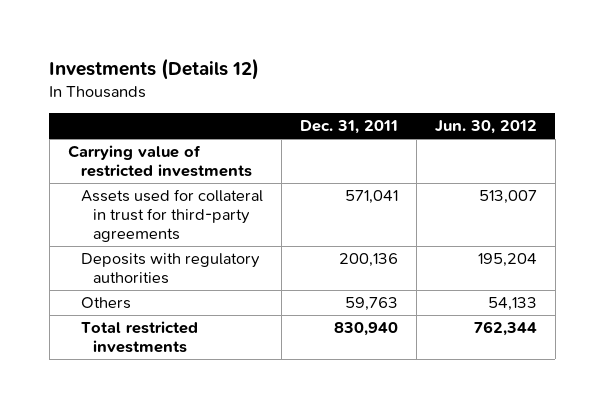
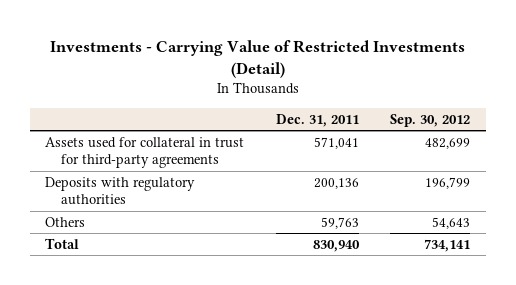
- Investments (Details 12)
+ Investments - Carrying Value of Restricted Investments (Detail)
- | Dec. 31, 2011 | Jun. 30, 2012
+ | Dec. 31, 2011 | Sep. 30, 2012
- Carrying value of restricted investments
- Total restricted investments | 830,940 | 762,344
+ Total | 830,940 | 734,141

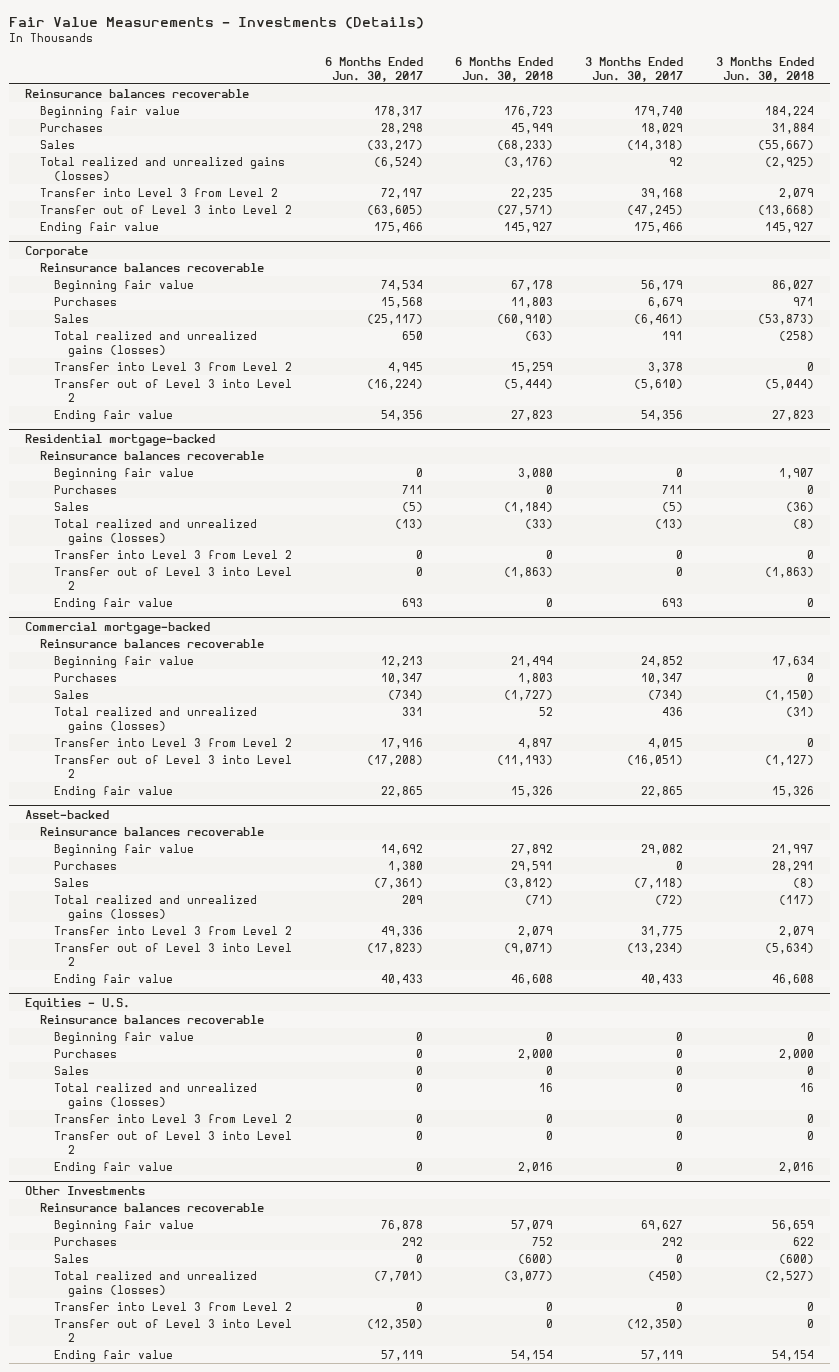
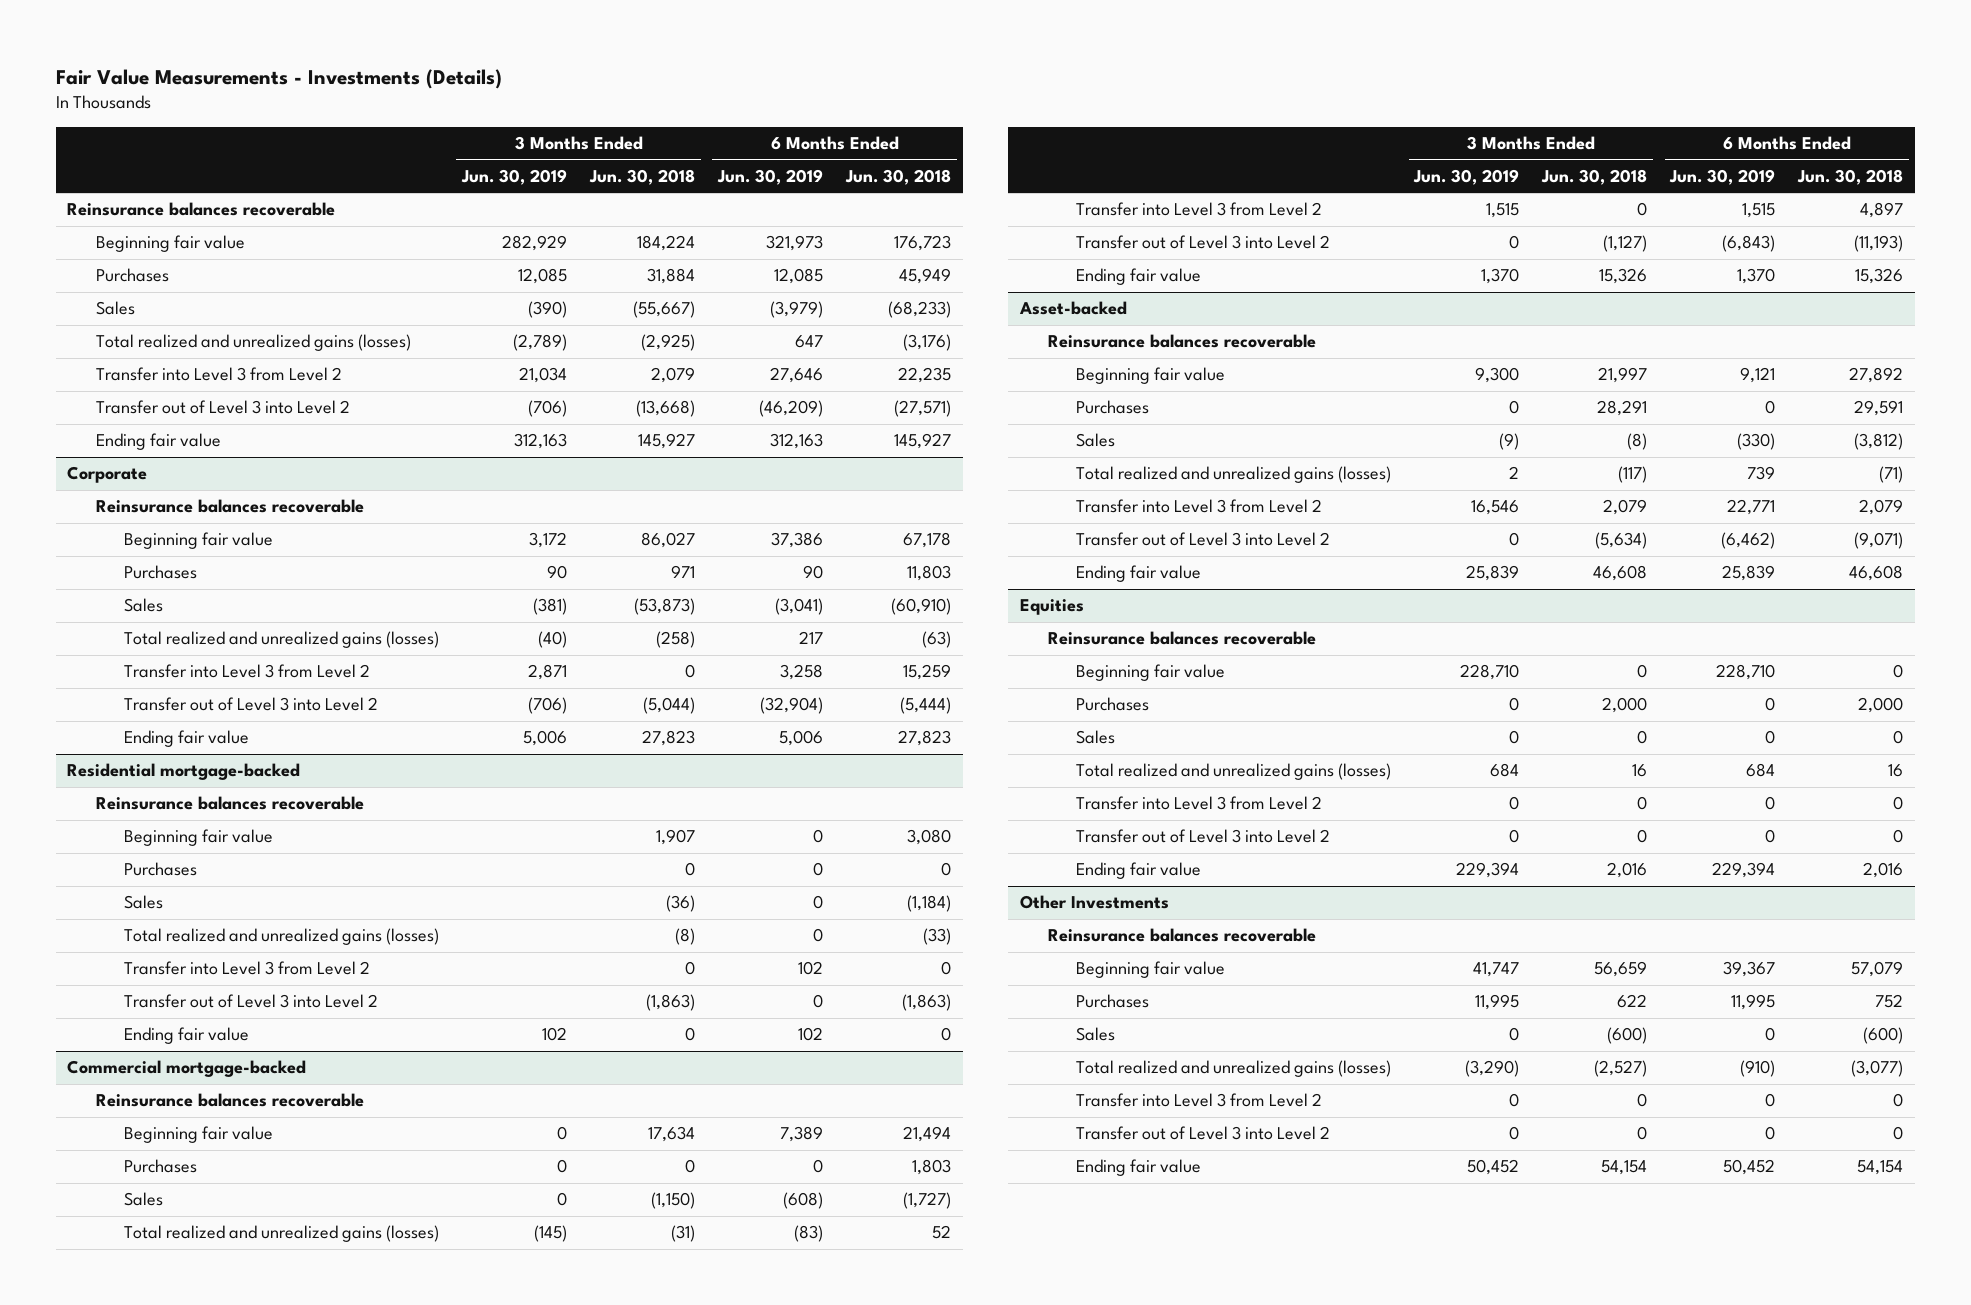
- | 6 Months Ended Jun. 30, 2017 | 6 Months Ended Jun. 30, 2018 | 3 Months Ended Jun. 30, 2017 | 3 Months Ended Jun. 30, 2018
+ | 3 Months Ended Jun. 30, 2019 | 3 Months Ended Jun. 30, 2018 | 6 Months Ended Jun. 30, 2019 | 6 Months Ended Jun. 30, 2018
- Equities - U.S.
+ Equities

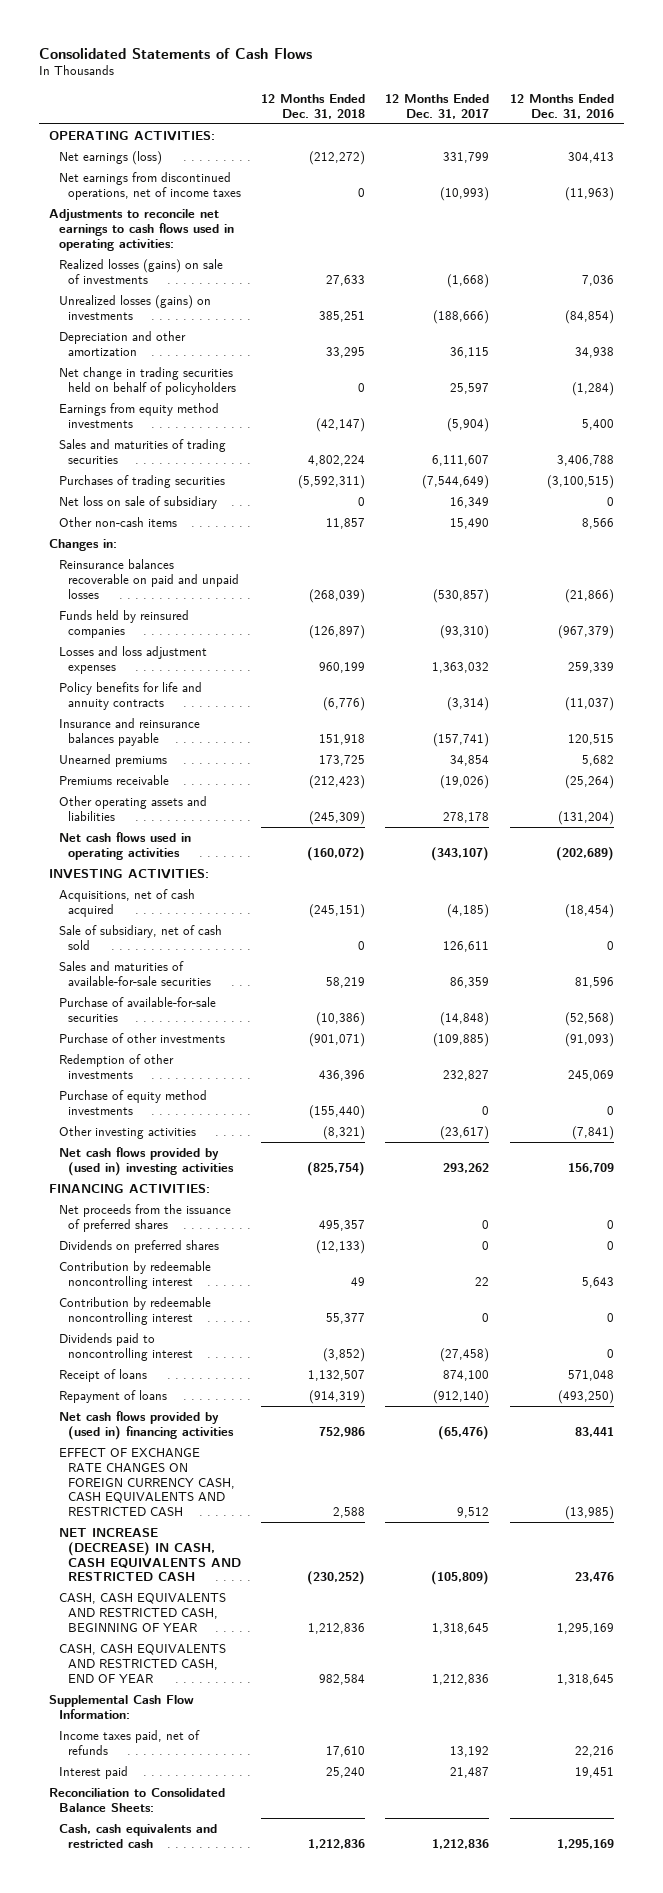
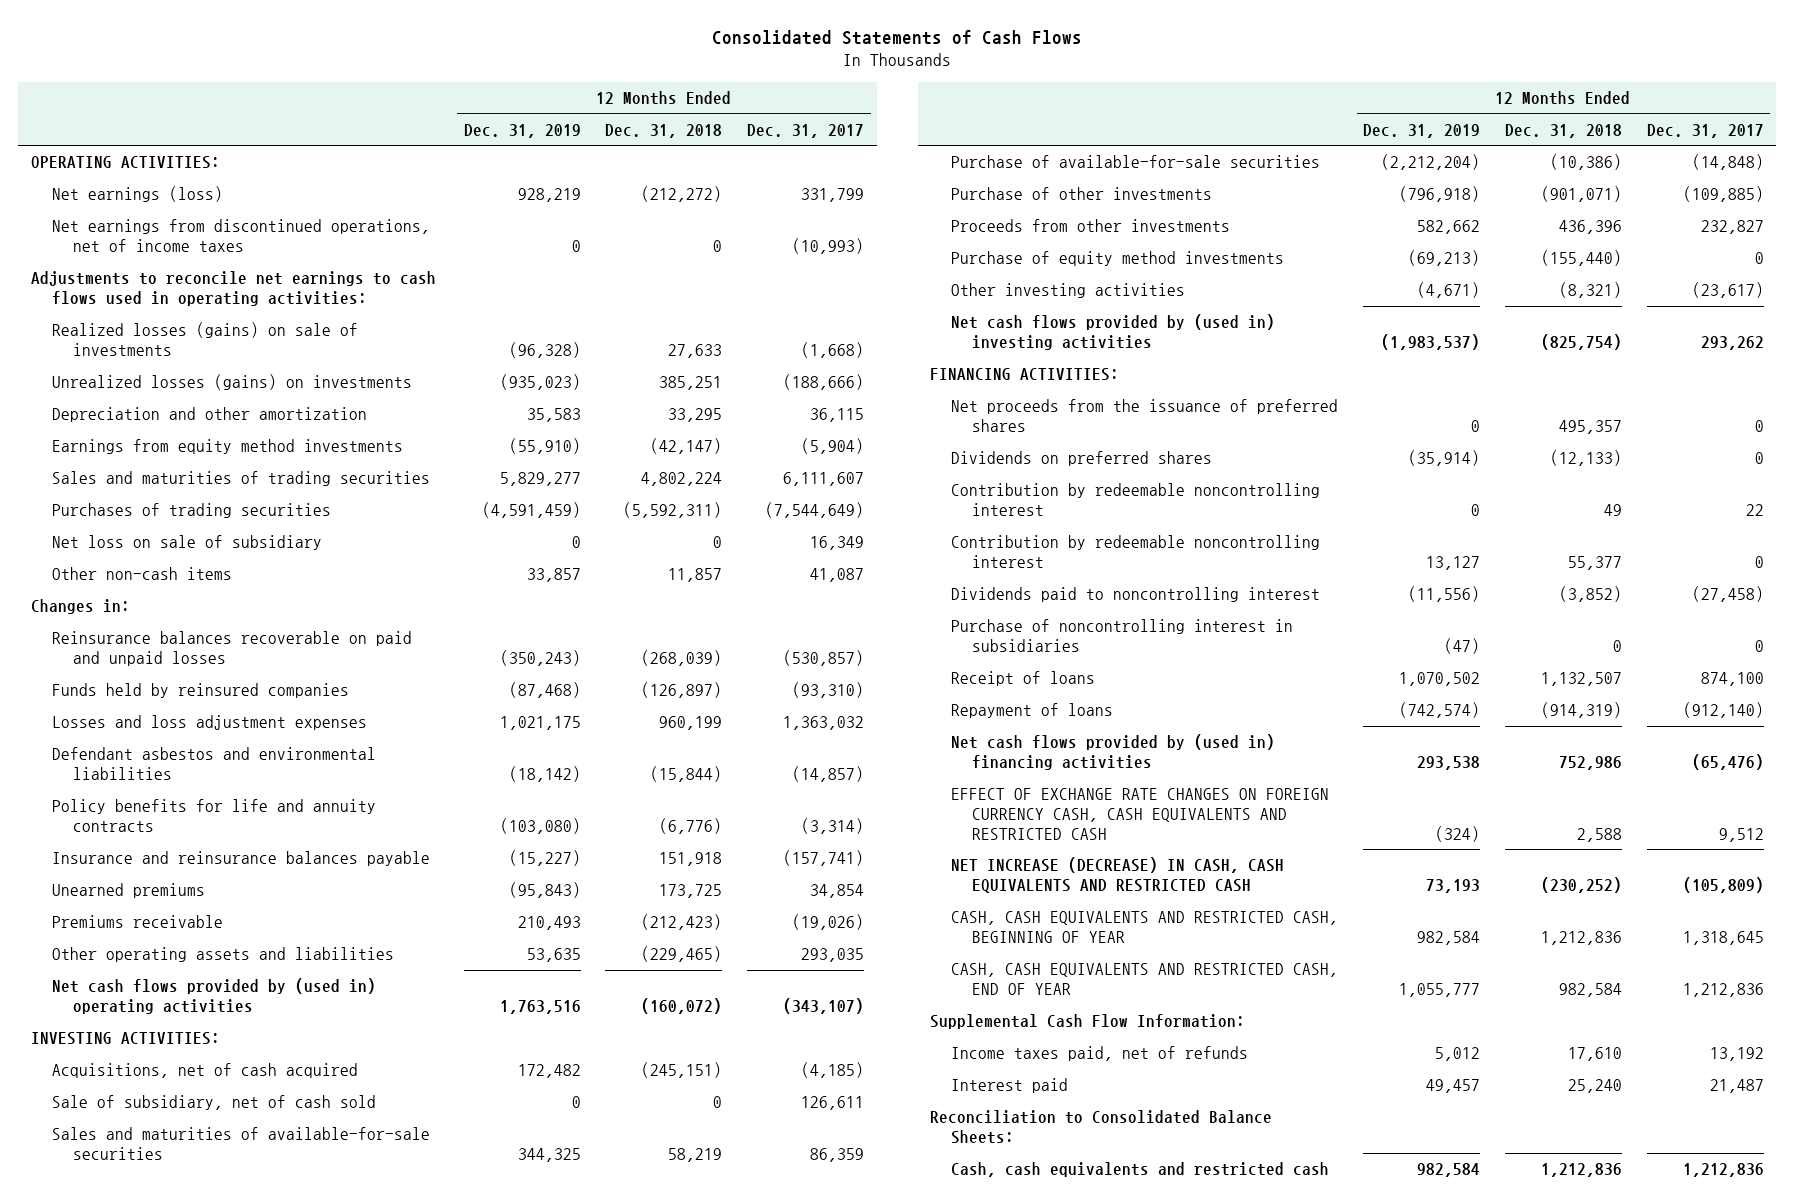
- | 12 Months Ended Dec. 31, 2018 | 12 Months Ended Dec. 31, 2017 | 12 Months Ended Dec. 31, 2016
+ | 12 Months Ended Dec. 31, 2019 | 12 Months Ended Dec. 31, 2018 | 12 Months Ended Dec. 31, 2017
- Net change in trading securities held on behalf of policyholders | 0 | 25,597 | (1,284)
- Other non-cash items | 11,857 | 15,490 | 8,566
+ Other non-cash items | 33,857 | 11,857 | 41,087
+ Defendant asbestos and environmental liabilities | (18,142) | (15,844) | (14,857)
- Other operating assets and liabilities | (245,309) | 278,178 | (131,204)
- Net cash flows used in operating activities | (160,072) | (343,107) | (202,689)
+ Other operating assets and liabilities | 53,635 | (229,465) | 293,035
+ Net cash flows provided by (used in) operating activities | 1,763,516 | (160,072) | (343,107)
- Redemption of other investments | 436,396 | 232,827 | 245,069
+ Proceeds from other investments | 582,662 | 436,396 | 232,827
+ Purchase of noncontrolling interest in subsidiaries | (47) | 0 | 0

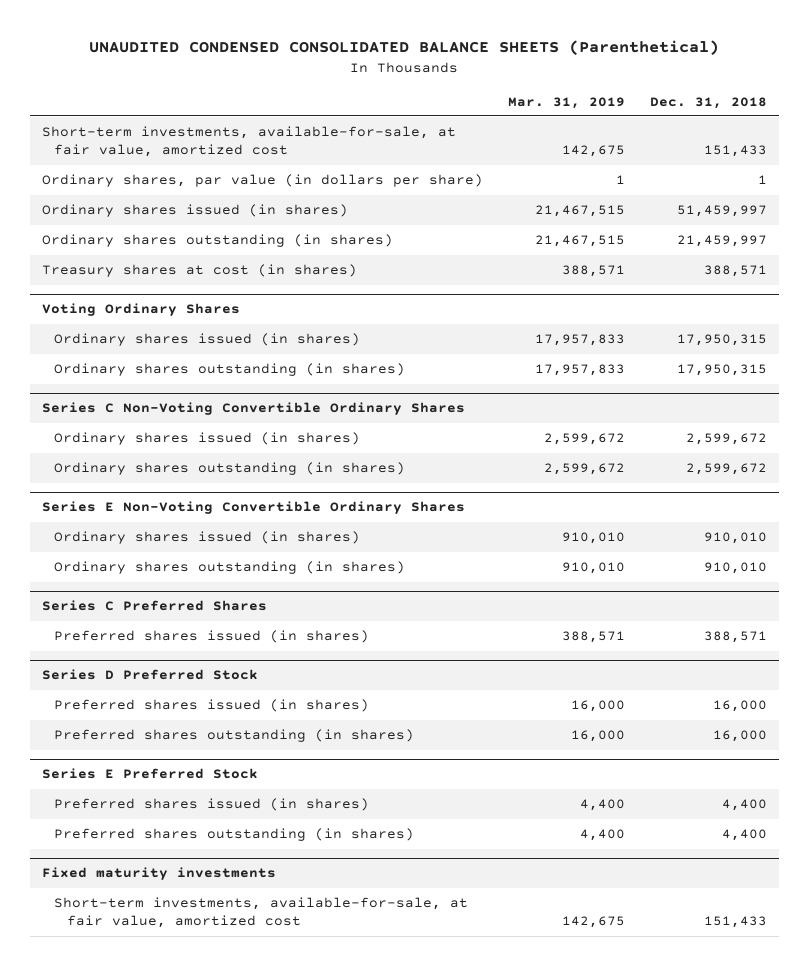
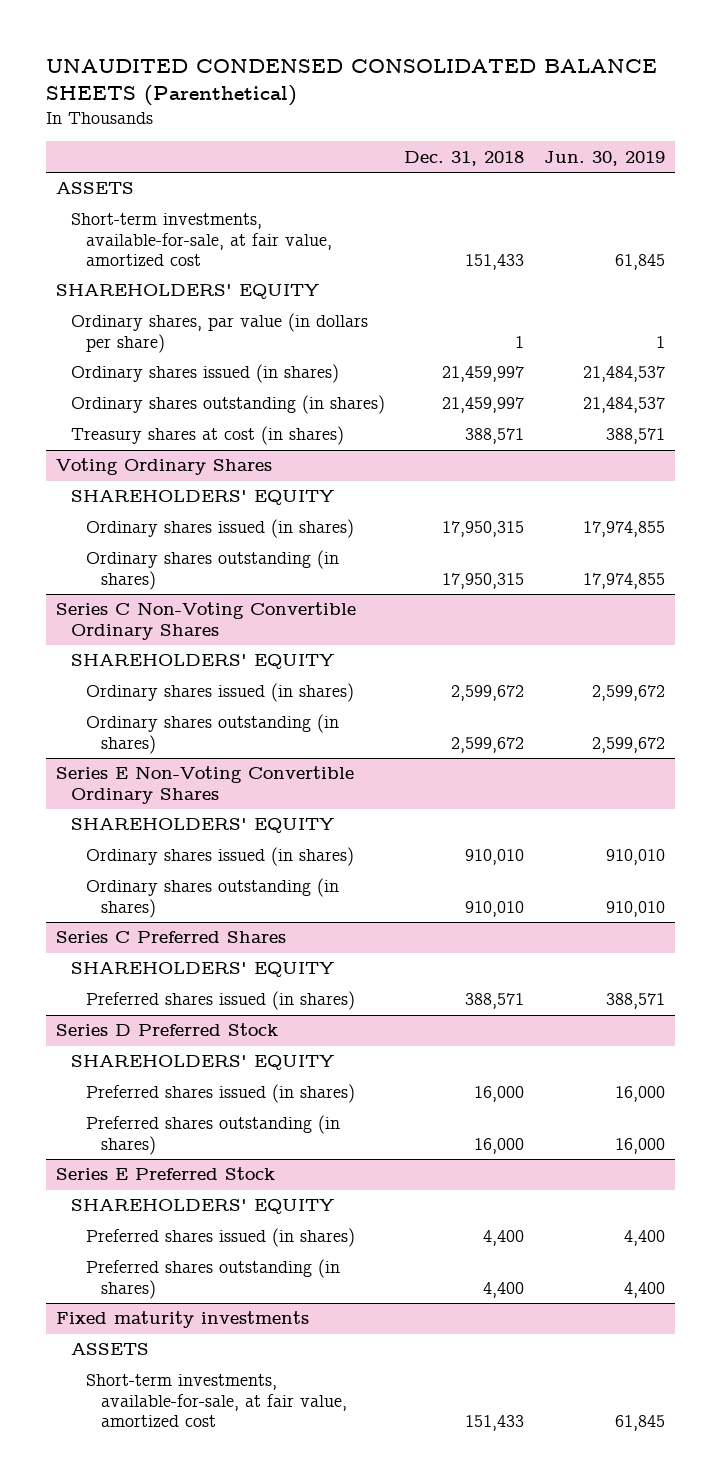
- | Mar. 31, 2019 | Dec. 31, 2018
+ | Dec. 31, 2018 | Jun. 30, 2019
+ ASSETS
+ SHAREHOLDERS' EQUITY
- Ordinary shares issued (in shares) | 21,467,515 | 51,459,997
+ Ordinary shares issued (in shares) | 21,459,997 | 21,484,537
@ Voting Ordinary Shares
+ SHAREHOLDERS' EQUITY
@ Series C Non-Voting Convertible Ordinary Shares
+ SHAREHOLDERS' EQUITY
@ Series E Non-Voting Convertible Ordinary Shares
+ SHAREHOLDERS' EQUITY
@ Series C Preferred Shares
+ SHAREHOLDERS' EQUITY
@ Series D Preferred Stock
+ SHAREHOLDERS' EQUITY
@ Series E Preferred Stock
+ SHAREHOLDERS' EQUITY
@ Fixed maturity investments
+ ASSETS

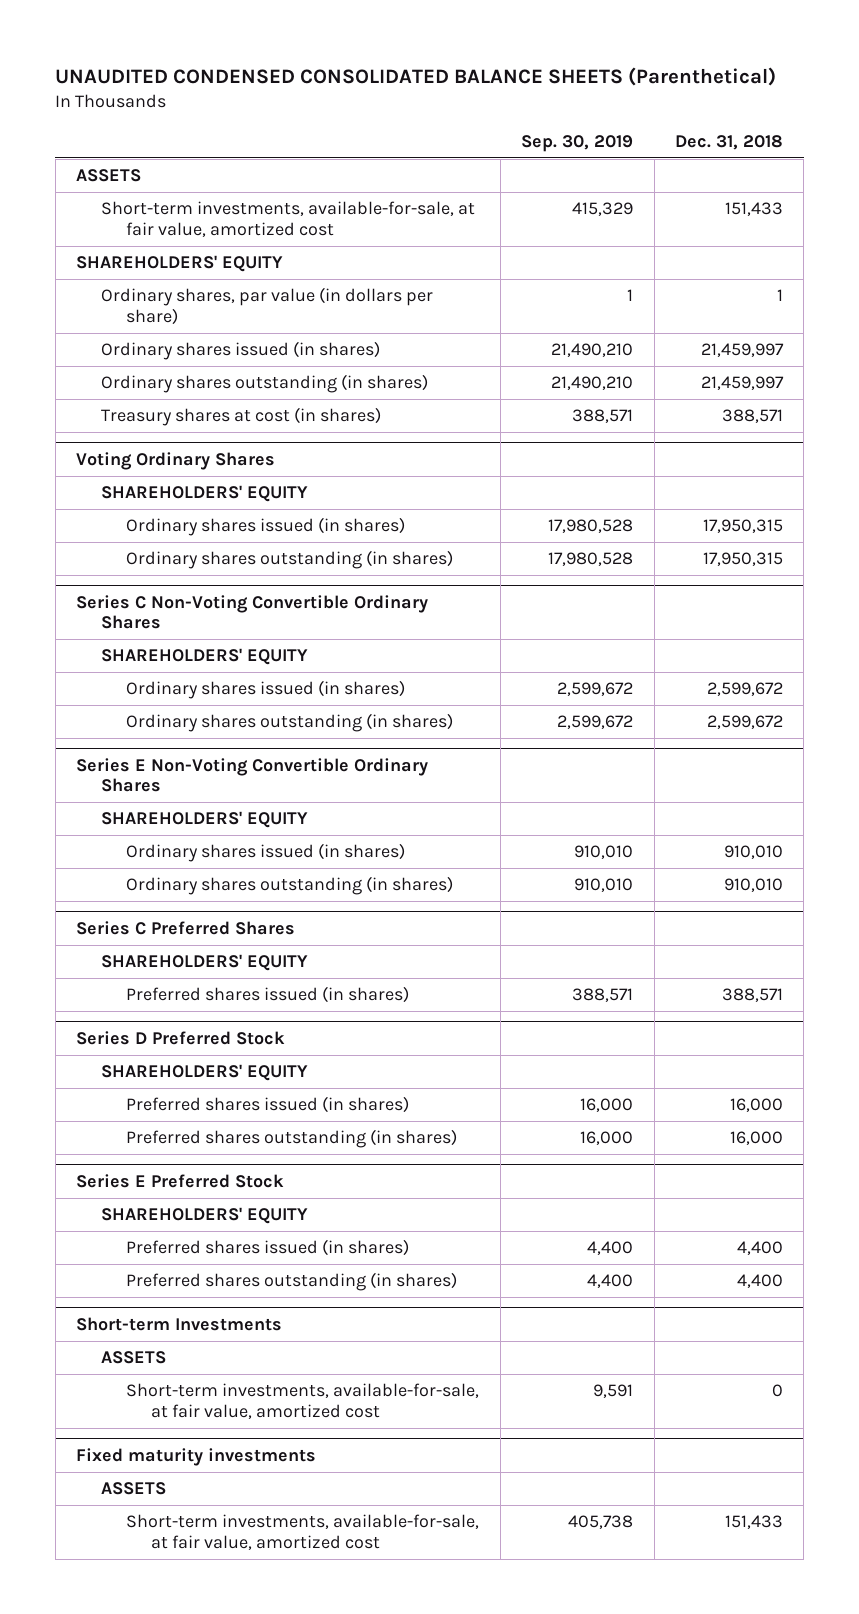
- | Dec. 31, 2018 | Jun. 30, 2019
+ | Sep. 30, 2019 | Dec. 31, 2018
+ Short-term Investments
+ ASSETS
+ Short-term investments, available-for-sale, at fair value, amortized cost | 9,591 | 0

